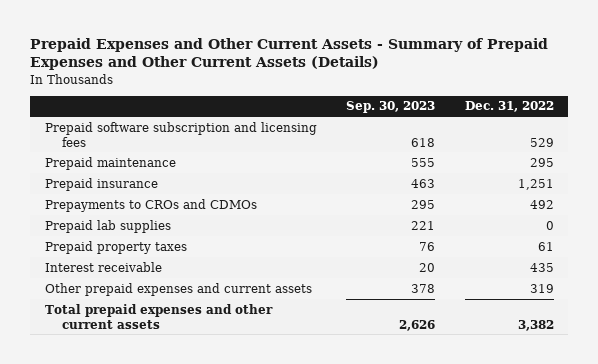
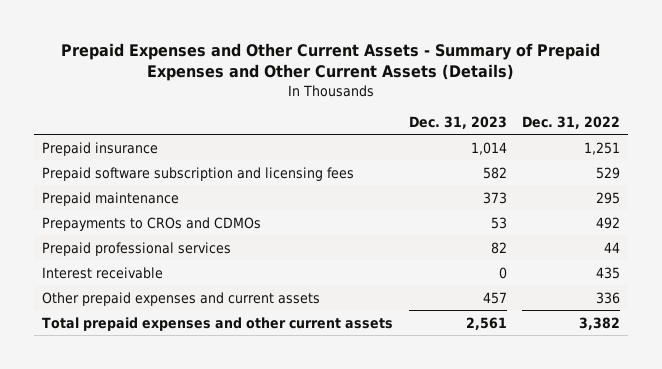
- | Sep. 30, 2023 | Dec. 31, 2022
+ | Dec. 31, 2023 | Dec. 31, 2022
moved up: Prepaid insurance | 1,014 | 1,251
- Prepaid lab supplies | 221 | 0
- Prepaid property taxes | 76 | 61
+ Prepaid professional services | 82 | 44
- Other prepaid expenses and current assets | 378 | 319
+ Other prepaid expenses and current assets | 457 | 336

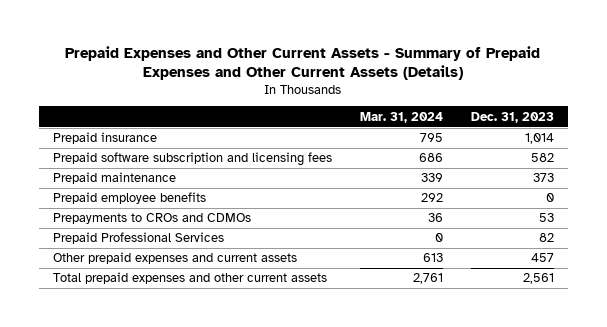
- | Dec. 31, 2023 | Dec. 31, 2022
+ | Mar. 31, 2024 | Dec. 31, 2023
+ Prepaid employee benefits | 292 | 0
- Prepaid professional services | 82 | 44
- Interest receivable | 0 | 435
+ Prepaid Professional Services | 0 | 82

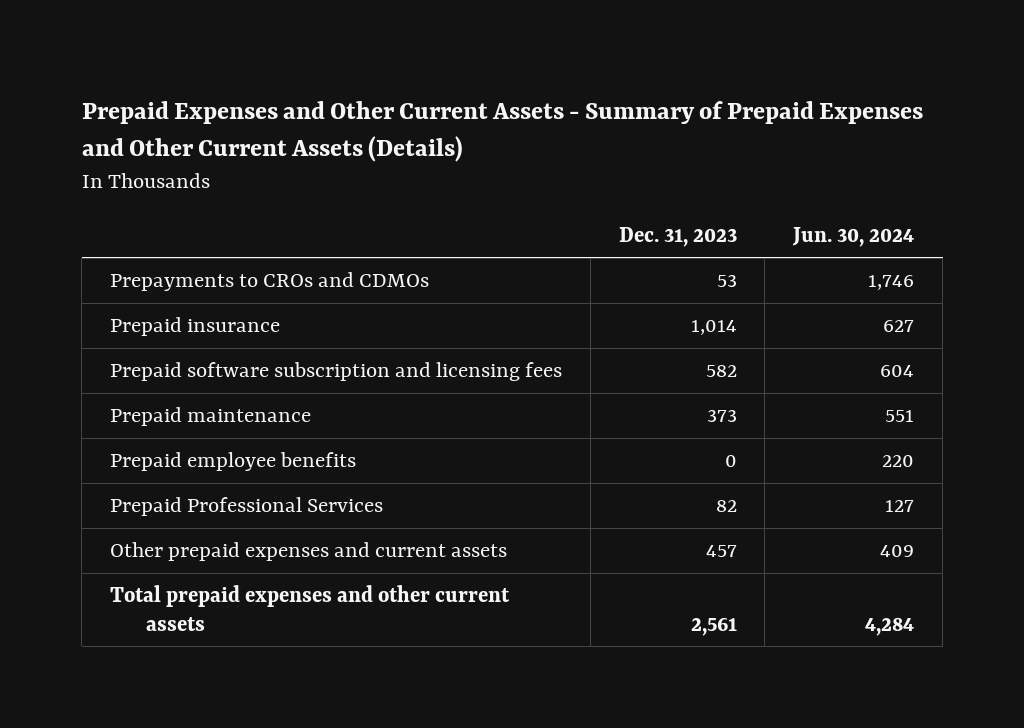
- | Mar. 31, 2024 | Dec. 31, 2023
+ | Dec. 31, 2023 | Jun. 30, 2024
moved up: Prepayments to CROs and CDMOs | 53 | 1,746

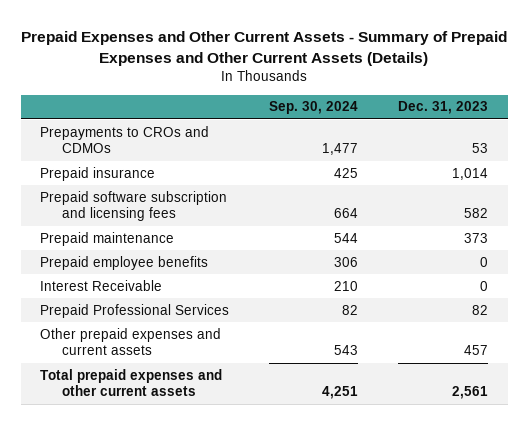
- | Dec. 31, 2023 | Jun. 30, 2024
+ | Sep. 30, 2024 | Dec. 31, 2023
+ Interest Receivable | 210 | 0

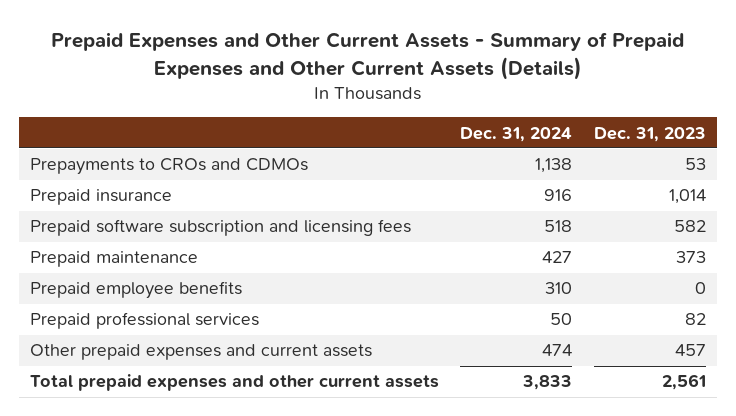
- | Sep. 30, 2024 | Dec. 31, 2023
+ | Dec. 31, 2024 | Dec. 31, 2023
- Interest Receivable | 210 | 0
- Prepaid Professional Services | 82 | 82
+ Prepaid professional services | 50 | 82

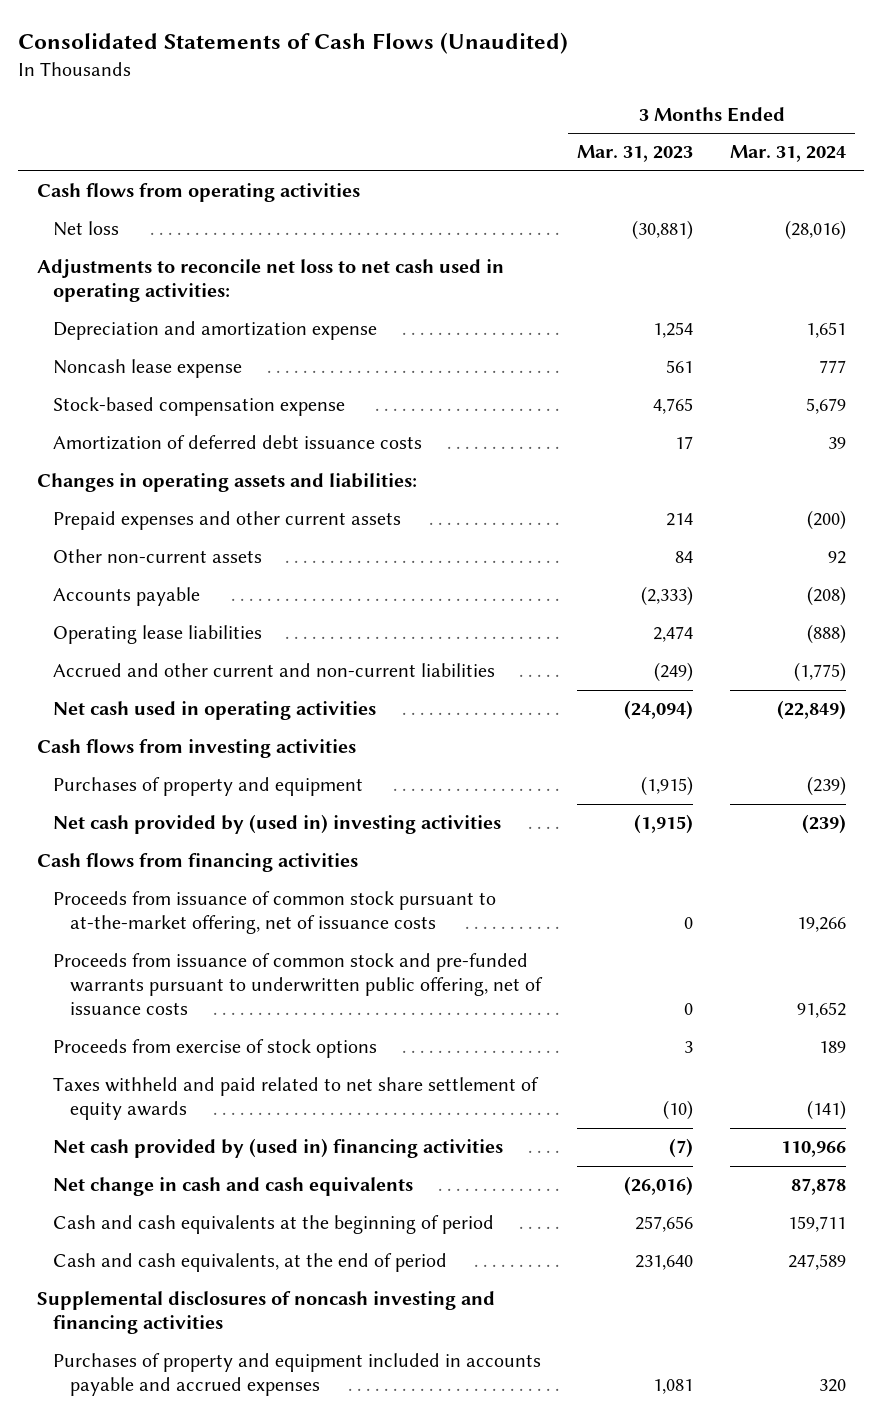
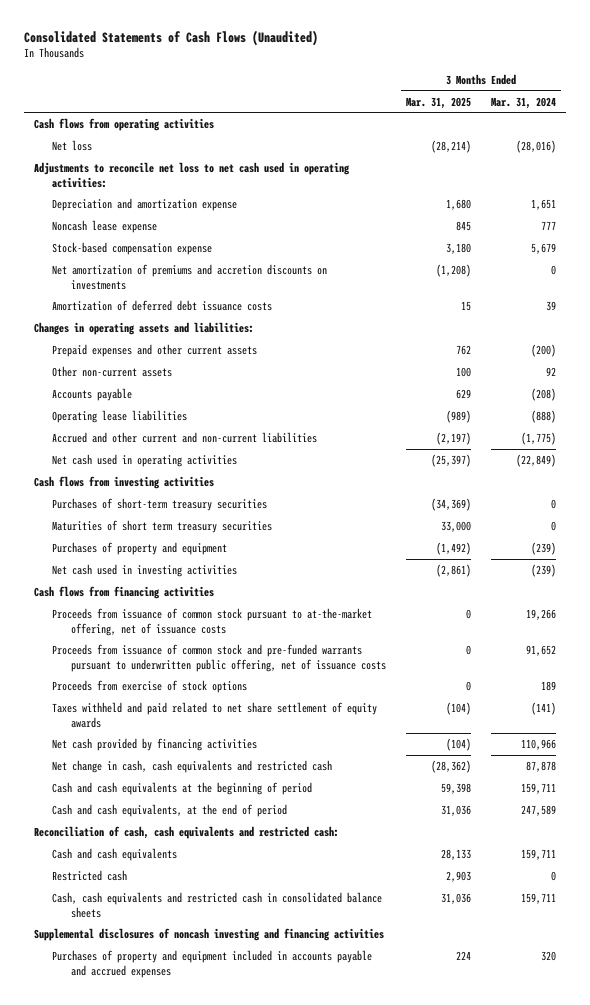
- | 3 Months Ended Mar. 31, 2023 | 3 Months Ended Mar. 31, 2024
+ | 3 Months Ended Mar. 31, 2025 | 3 Months Ended Mar. 31, 2024
+ Net amortization of premiums and accretion discounts on investments | (1,208) | 0
+ Purchases of short-term treasury securities | (34,369) | 0
+ Maturities of short term treasury securities | 33,000 | 0
- Net cash provided by (used in) investing activities | (1,915) | (239)
+ Net cash used in investing activities | (2,861) | (239)
- Net cash provided by (used in) financing activities | (7) | 110,966
- Net change in cash and cash equivalents | (26,016) | 87,878
+ Net cash provided by financing activities | (104) | 110,966
+ Net change in cash, cash equivalents and restricted cash | (28,362) | 87,878
+ Reconciliation of cash, cash equivalents and restricted cash:
+ Cash and cash equivalents | 28,133 | 159,711
+ Restricted cash | 2,903 | 0
+ Cash, cash equivalents and restricted cash in consolidated balance sheets | 31,036 | 159,711

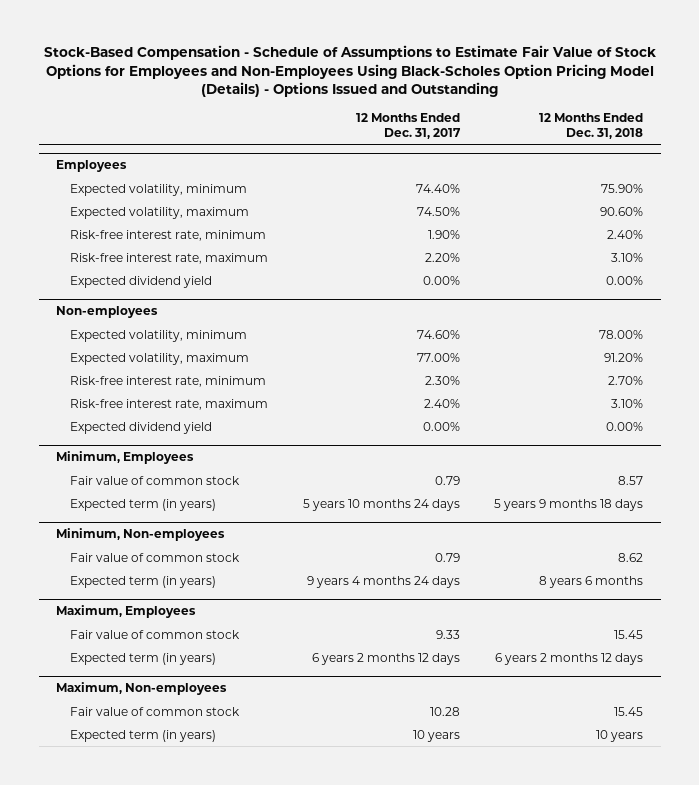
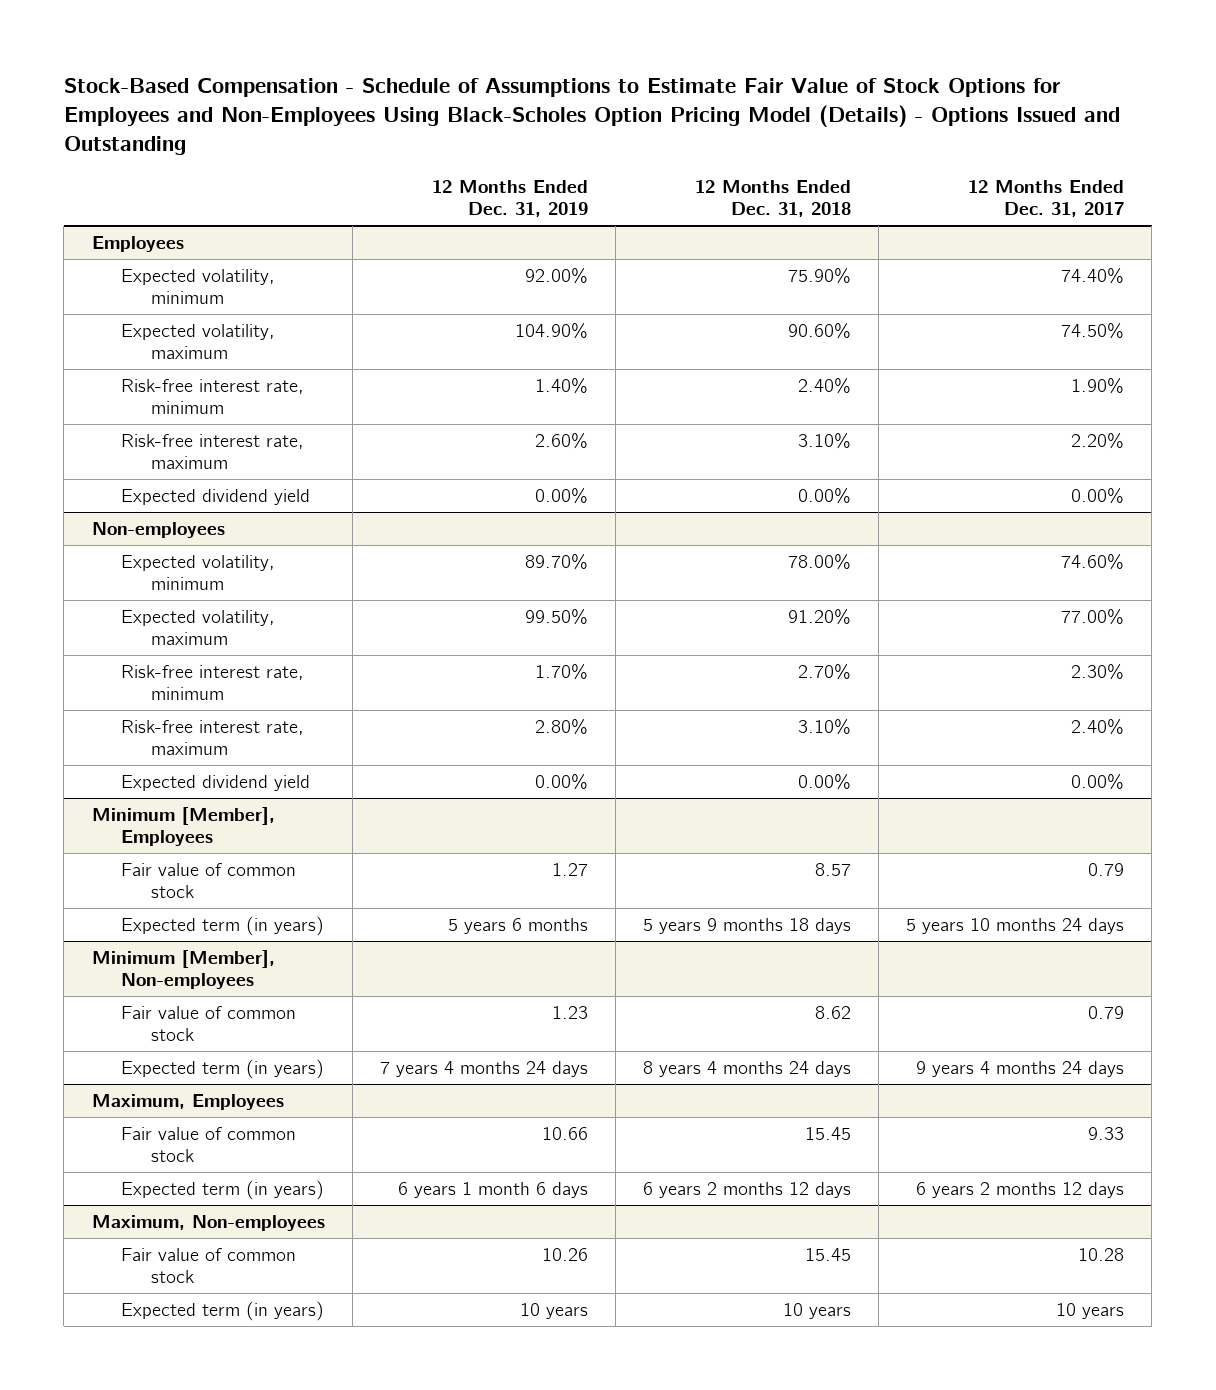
- | 12 Months Ended Dec. 31, 2017 | 12 Months Ended Dec. 31, 2018
+ | 12 Months Ended Dec. 31, 2019 | 12 Months Ended Dec. 31, 2018 | 12 Months Ended Dec. 31, 2017
- Minimum, Employees
+ Minimum [Member], Employees
- Minimum, Non-employees
+ Minimum [Member], Non-employees
- Expected term (in years) | 9 years 4 months 24 days | 8 years 6 months
+ Expected term (in years) | 7 years 4 months 24 days | 8 years 4 months 24 days | 9 years 4 months 24 days

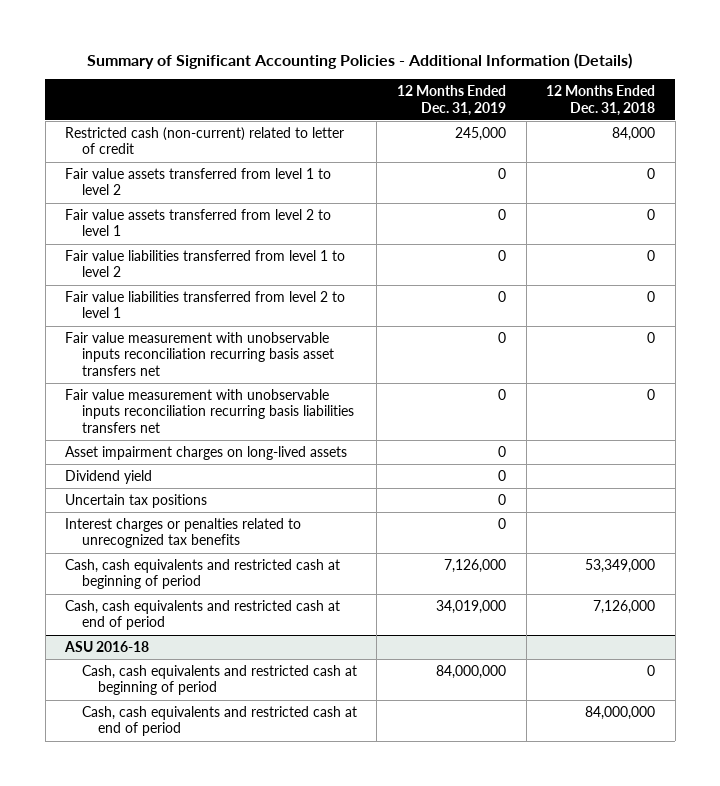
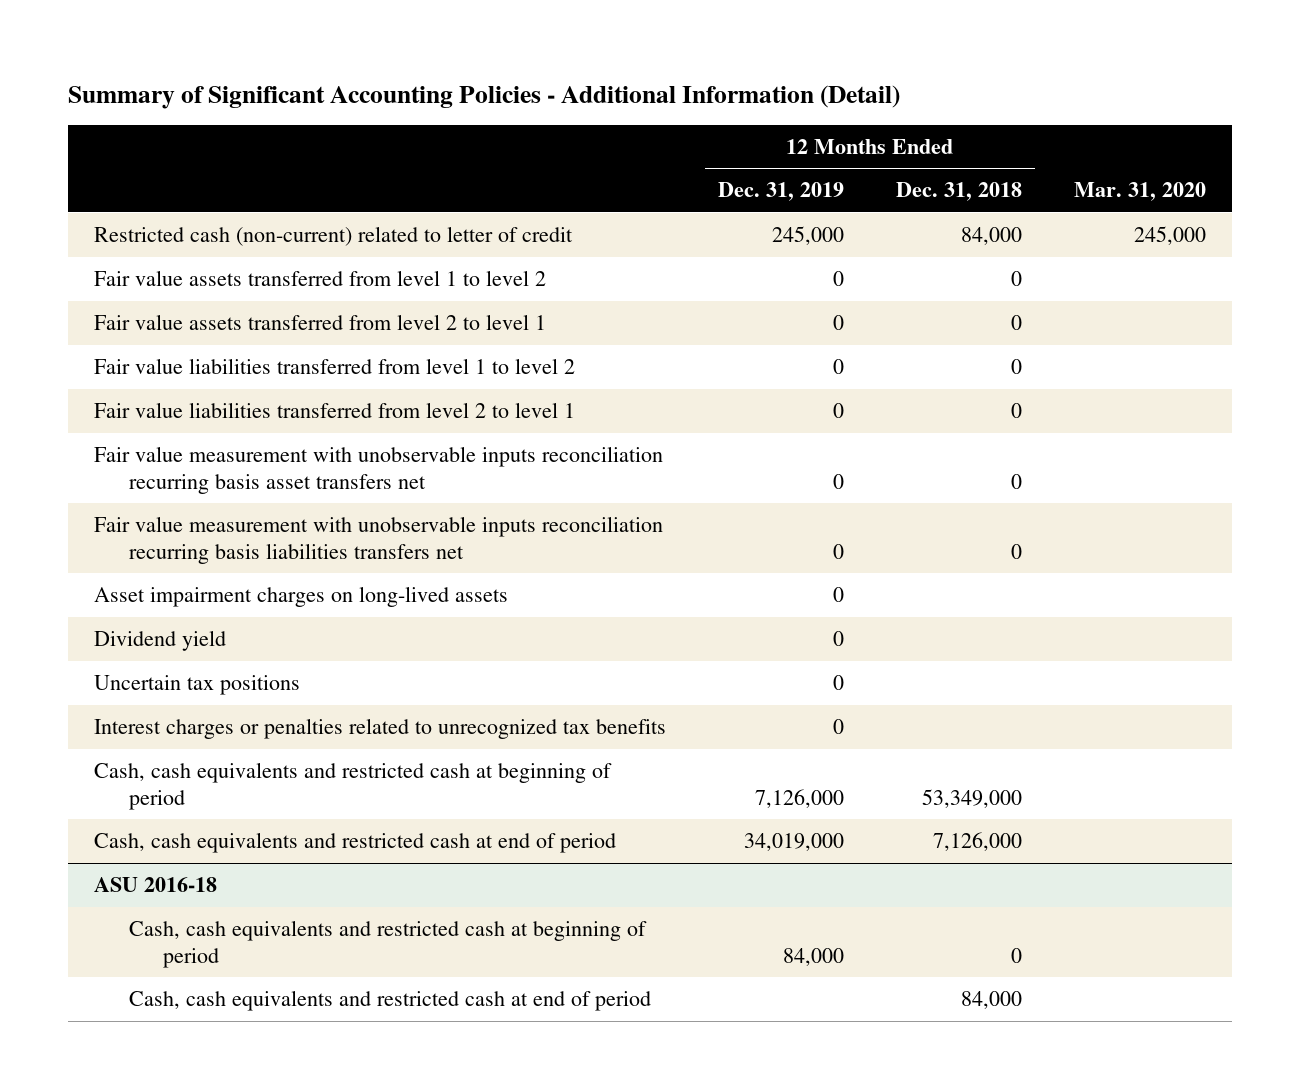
- Summary of Significant Accounting Policies - Additional Information (Details)
+ Summary of Significant Accounting Policies - Additional Information (Detail)
- | 12 Months Ended Dec. 31, 2019 | 12 Months Ended Dec. 31, 2018
+ | 12 Months Ended Dec. 31, 2019 | 12 Months Ended Dec. 31, 2018 | Mar. 31, 2020
@ ASU 2016-18
- Cash, cash equivalents and restricted cash at beginning of period | 84,000,000 | 0
- Cash, cash equivalents and restricted cash at end of period | | 84,000,000
+ Cash, cash equivalents and restricted cash at beginning of period | 84,000 | 0 |
+ Cash, cash equivalents and restricted cash at end of period | | 84,000 |

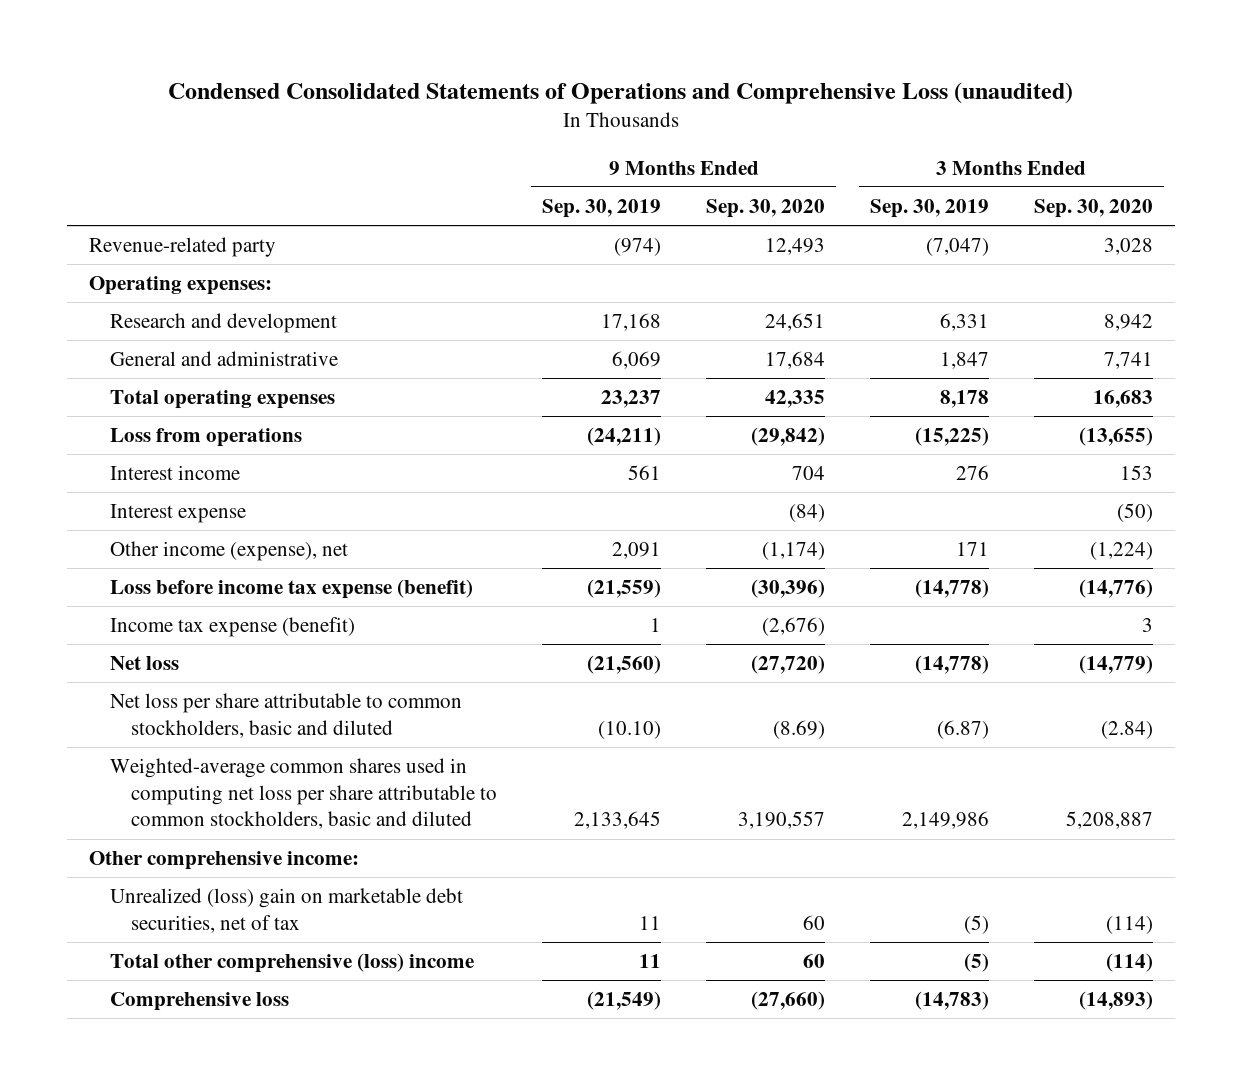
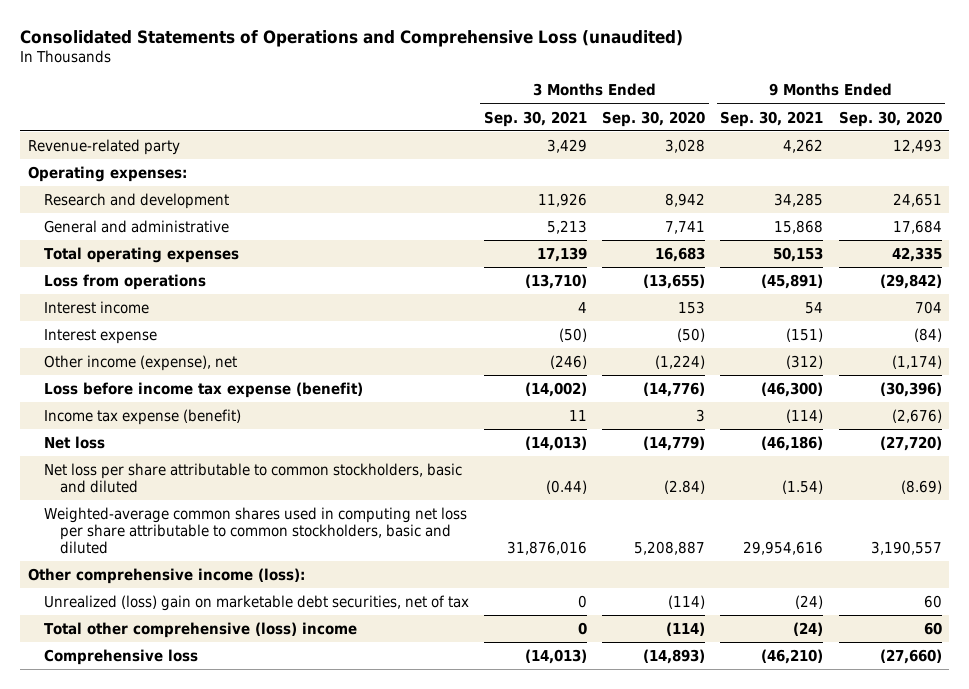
- Condensed Consolidated Statements of Operations and Comprehensive Loss (unaudited)
+ Consolidated Statements of Operations and Comprehensive Loss (unaudited)
- | 9 Months Ended Sep. 30, 2019 | 9 Months Ended Sep. 30, 2020 | 3 Months Ended Sep. 30, 2019 | 3 Months Ended Sep. 30, 2020
+ | 3 Months Ended Sep. 30, 2021 | 3 Months Ended Sep. 30, 2020 | 9 Months Ended Sep. 30, 2021 | 9 Months Ended Sep. 30, 2020
- Other comprehensive income:
+ Other comprehensive income (loss):

